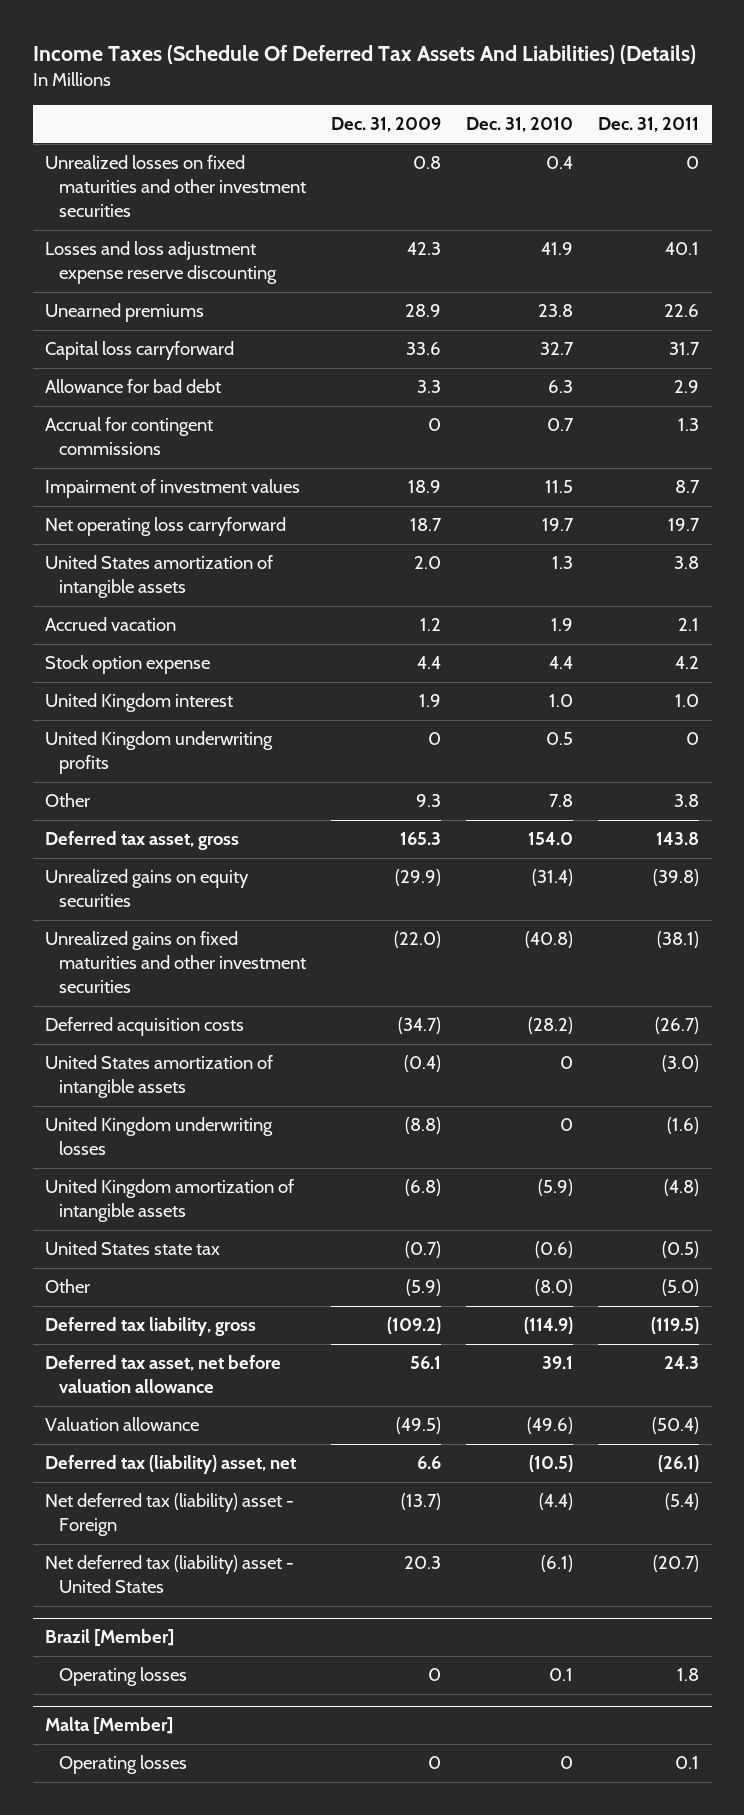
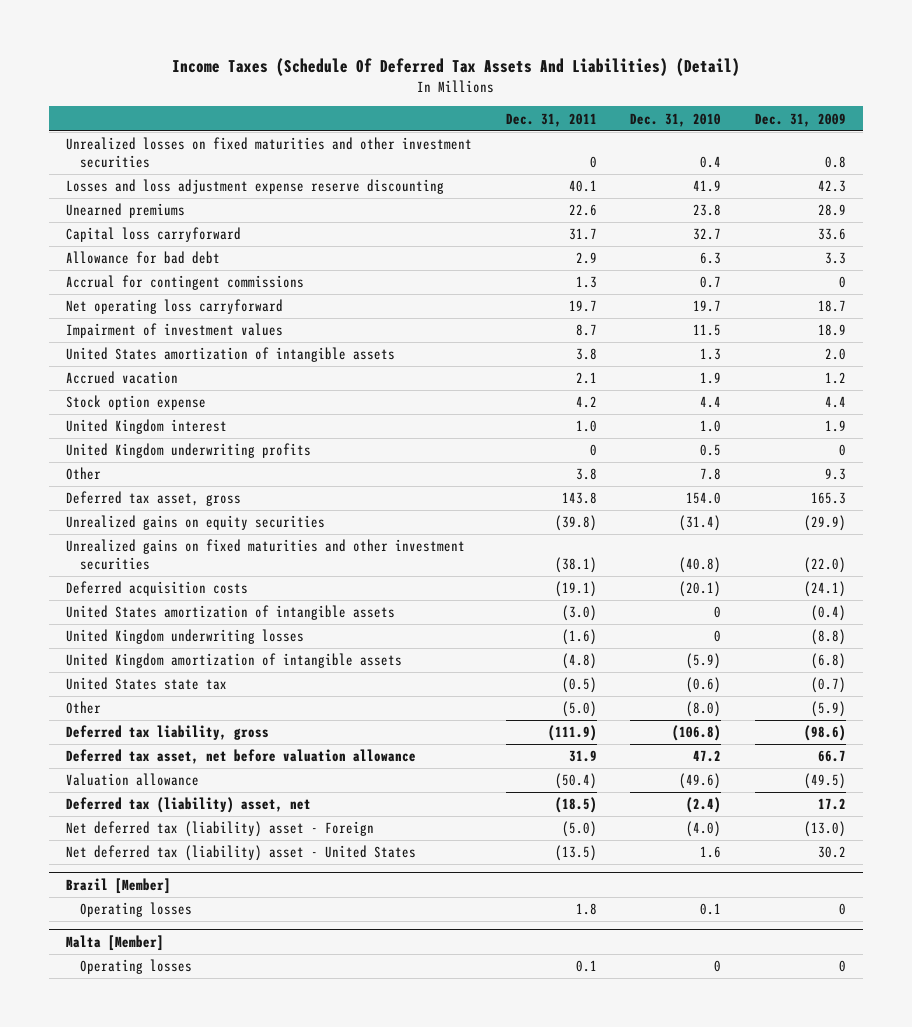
- Income Taxes (Schedule Of Deferred Tax Assets And Liabilities) (Details)
+ Income Taxes (Schedule Of Deferred Tax Assets And Liabilities) (Detail)
- | Dec. 31, 2009 | Dec. 31, 2010 | Dec. 31, 2011
+ | Dec. 31, 2011 | Dec. 31, 2010 | Dec. 31, 2009
moved down: Impairment of investment values | 8.7 | 11.5 | 18.9
- Deferred acquisition costs | (34.7) | (28.2) | (26.7)
+ Deferred acquisition costs | (19.1) | (20.1) | (24.1)
- Deferred tax liability, gross | (109.2) | (114.9) | (119.5)
- Deferred tax asset, net before valuation allowance | 56.1 | 39.1 | 24.3
+ Deferred tax liability, gross | (111.9) | (106.8) | (98.6)
+ Deferred tax asset, net before valuation allowance | 31.9 | 47.2 | 66.7
- Deferred tax (liability) asset, net | 6.6 | (10.5) | (26.1)
- Net deferred tax (liability) asset - Foreign | (13.7) | (4.4) | (5.4)
- Net deferred tax (liability) asset - United States | 20.3 | (6.1) | (20.7)
+ Deferred tax (liability) asset, net | (18.5) | (2.4) | 17.2
+ Net deferred tax (liability) asset - Foreign | (5.0) | (4.0) | (13.0)
+ Net deferred tax (liability) asset - United States | (13.5) | 1.6 | 30.2

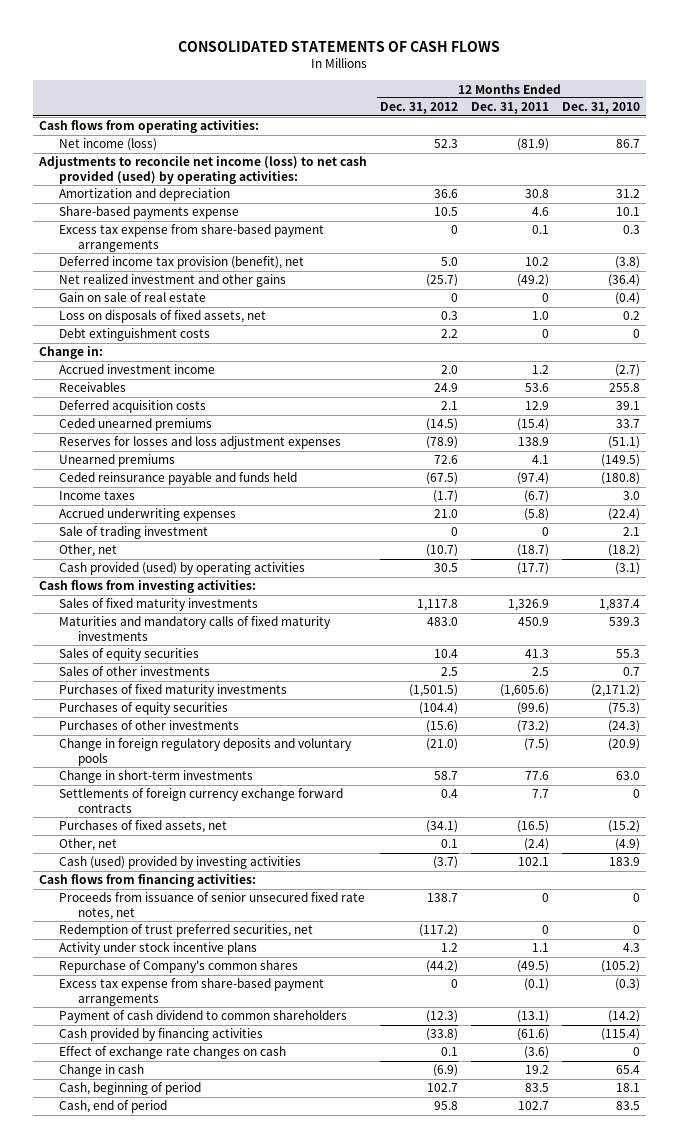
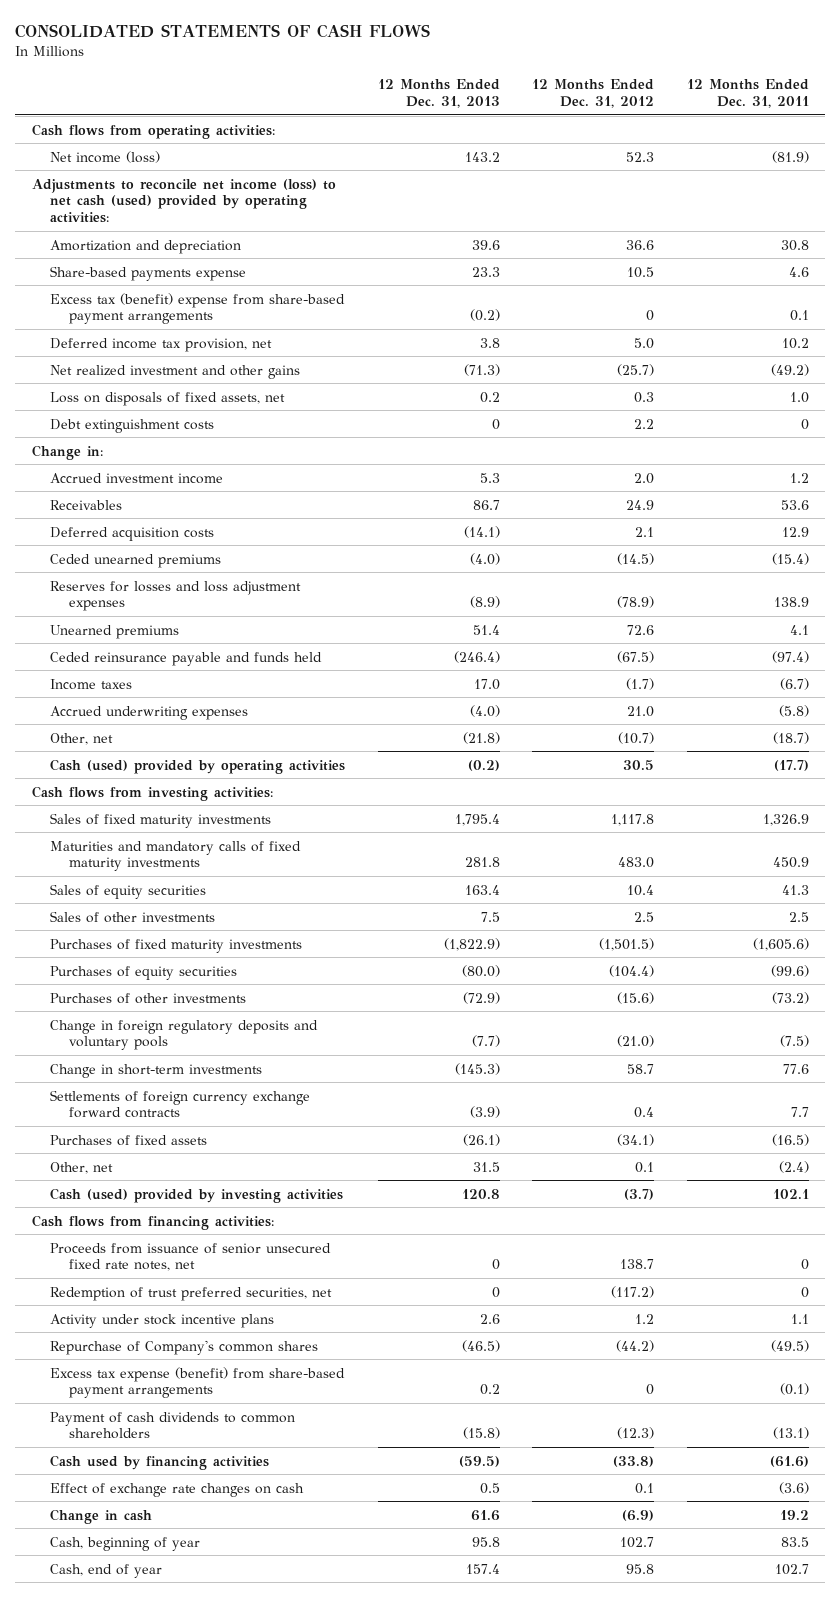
- | 12 Months Ended Dec. 31, 2012 | 12 Months Ended Dec. 31, 2011 | 12 Months Ended Dec. 31, 2010
+ | 12 Months Ended Dec. 31, 2013 | 12 Months Ended Dec. 31, 2012 | 12 Months Ended Dec. 31, 2011
- Adjustments to reconcile net income (loss) to net cash provided (used) by operating activities:
+ Adjustments to reconcile net income (loss) to net cash (used) provided by operating activities:
- Excess tax expense from share-based payment arrangements | 0 | 0.1 | 0.3
- Deferred income tax provision (benefit), net | 5.0 | 10.2 | (3.8)
+ Excess tax (benefit) expense from share-based payment arrangements | (0.2) | 0 | 0.1
+ Deferred income tax provision, net | 3.8 | 5.0 | 10.2
- Gain on sale of real estate | 0 | 0 | (0.4)
- Sale of trading investment | 0 | 0 | 2.1
- Cash provided (used) by operating activities | 30.5 | (17.7) | (3.1)
+ Cash (used) provided by operating activities | (0.2) | 30.5 | (17.7)
- Purchases of fixed assets, net | (34.1) | (16.5) | (15.2)
+ Purchases of fixed assets | (26.1) | (34.1) | (16.5)
- Excess tax expense from share-based payment arrangements | 0 | (0.1) | (0.3)
- Payment of cash dividend to common shareholders | (12.3) | (13.1) | (14.2)
- Cash provided by financing activities | (33.8) | (61.6) | (115.4)
+ Excess tax expense (benefit) from share-based payment arrangements | 0.2 | 0 | (0.1)
+ Payment of cash dividends to common shareholders | (15.8) | (12.3) | (13.1)
+ Cash used by financing activities | (59.5) | (33.8) | (61.6)
- Cash, beginning of period | 102.7 | 83.5 | 18.1
- Cash, end of period | 95.8 | 102.7 | 83.5
+ Cash, beginning of year | 95.8 | 102.7 | 83.5
+ Cash, end of year | 157.4 | 95.8 | 102.7

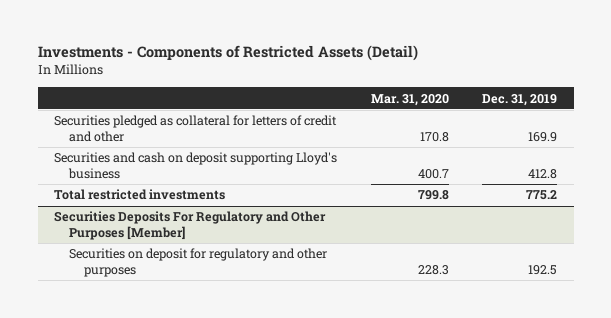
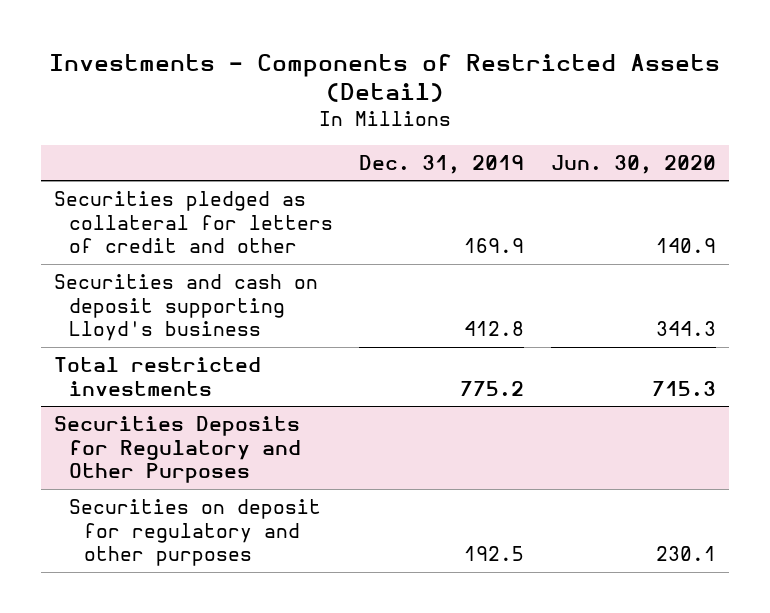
- | Mar. 31, 2020 | Dec. 31, 2019
+ | Dec. 31, 2019 | Jun. 30, 2020
- Securities Deposits For Regulatory and Other Purposes [Member]
+ Securities Deposits for Regulatory and Other Purposes

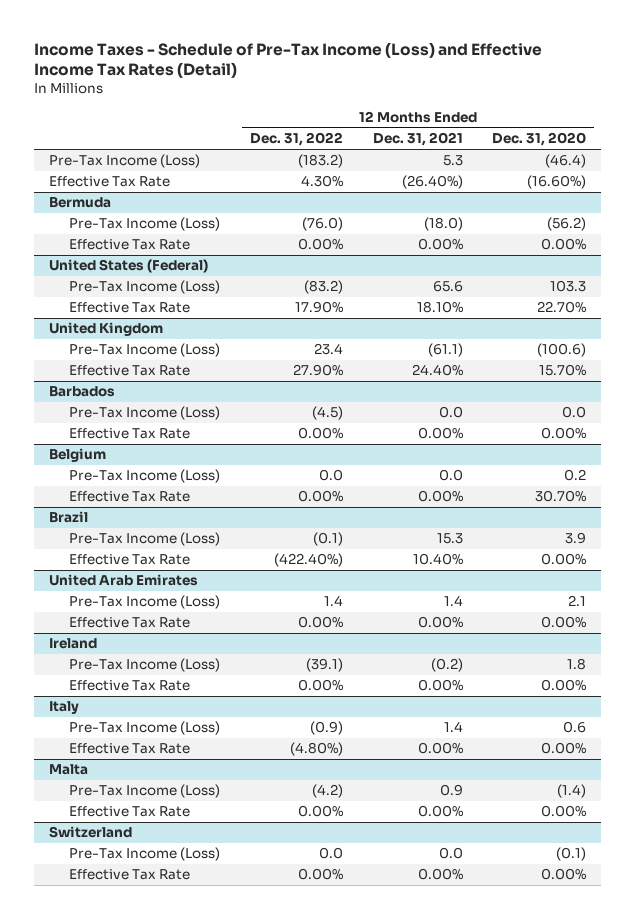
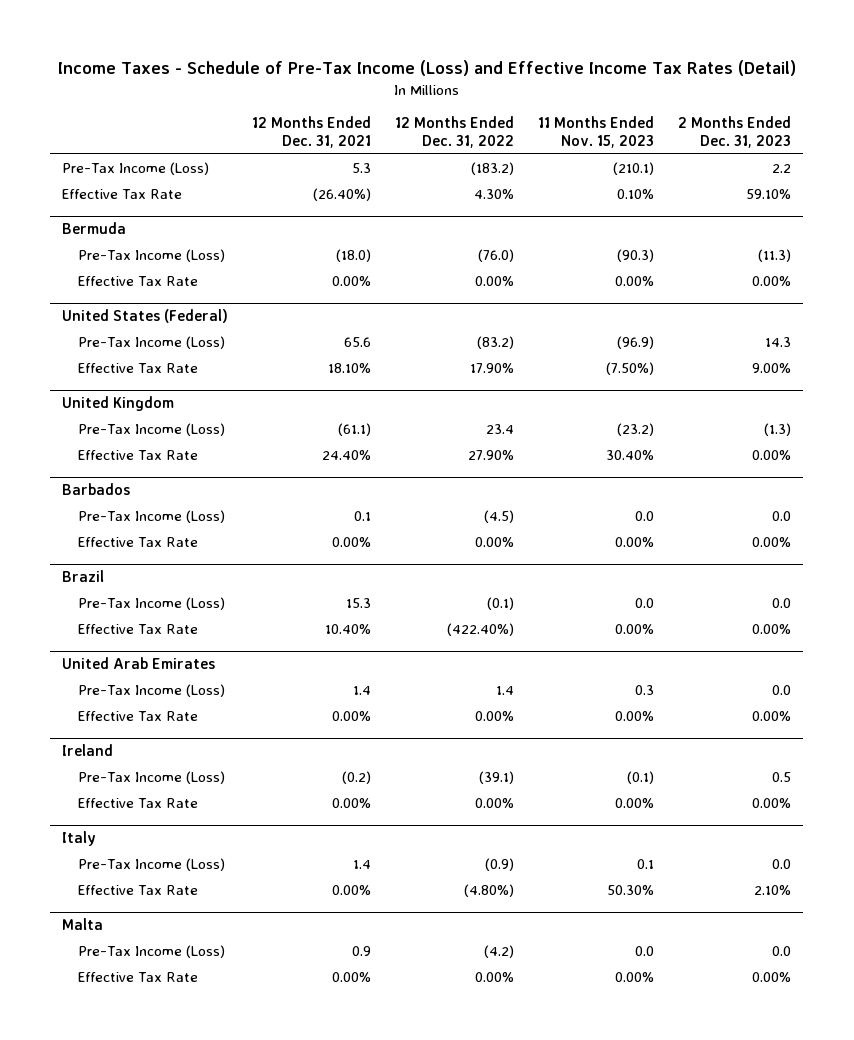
- | 12 Months Ended Dec. 31, 2022 | 12 Months Ended Dec. 31, 2021 | 12 Months Ended Dec. 31, 2020
+ | 12 Months Ended Dec. 31, 2021 | 12 Months Ended Dec. 31, 2022 | 11 Months Ended Nov. 15, 2023 | 2 Months Ended Dec. 31, 2023
@ Barbados
- Pre-Tax Income (Loss) | (4.5) | 0.0 | 0.0
- Effective Tax Rate | 0.00% | 0.00% | 0.00%
- Belgium
- Pre-Tax Income (Loss) | 0.0 | 0.0 | 0.2
@ Barbados
+ Pre-Tax Income (Loss) | 0.1 | (4.5) | 0.0 | 0.0
- Switzerland
- Pre-Tax Income (Loss) | 0.0 | 0.0 | (0.1)
- Effective Tax Rate | 0.00% | 0.00% | 0.00%

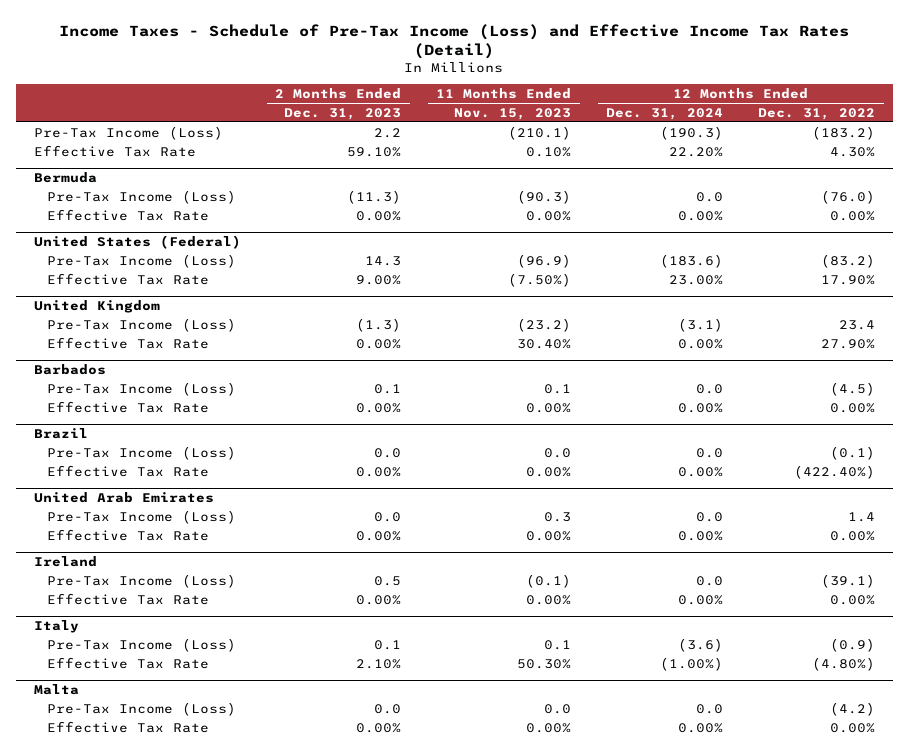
- | 12 Months Ended Dec. 31, 2021 | 12 Months Ended Dec. 31, 2022 | 11 Months Ended Nov. 15, 2023 | 2 Months Ended Dec. 31, 2023
+ | 2 Months Ended Dec. 31, 2023 | 11 Months Ended Nov. 15, 2023 | 12 Months Ended Dec. 31, 2024 | 12 Months Ended Dec. 31, 2022
@ Barbados
- Pre-Tax Income (Loss) | 0.1 | (4.5) | 0.0 | 0.0
+ Pre-Tax Income (Loss) | 0.1 | 0.1 | 0.0 | (4.5)
@ Italy
- Pre-Tax Income (Loss) | 1.4 | (0.9) | 0.1 | 0.0
+ Pre-Tax Income (Loss) | 0.1 | 0.1 | (3.6) | (0.9)

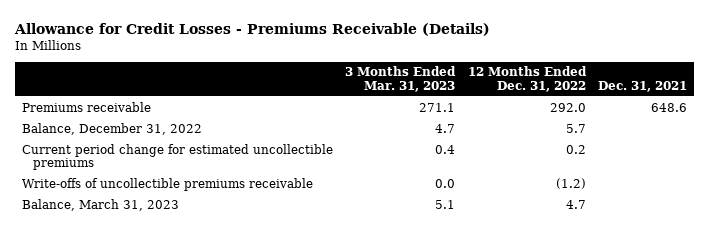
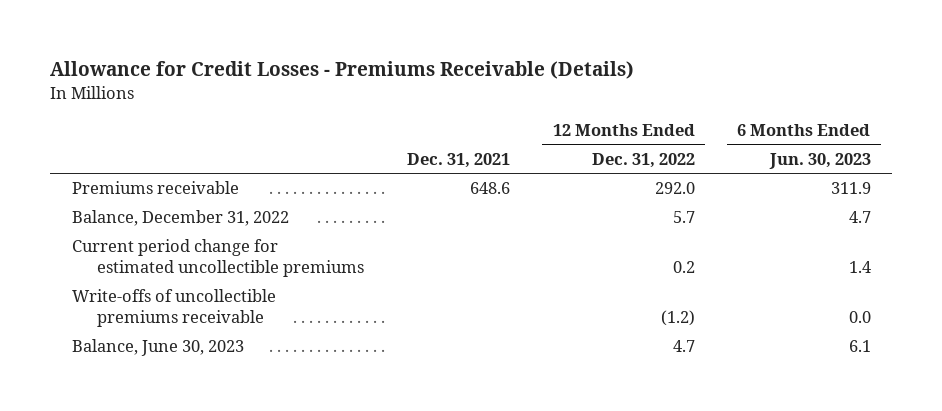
- | 3 Months Ended Mar. 31, 2023 | 12 Months Ended Dec. 31, 2022 | Dec. 31, 2021
+ | Dec. 31, 2021 | 12 Months Ended Dec. 31, 2022 | 6 Months Ended Jun. 30, 2023
- Balance, March 31, 2023 | 5.1 | 4.7 |
+ Balance, June 30, 2023 | | 4.7 | 6.1

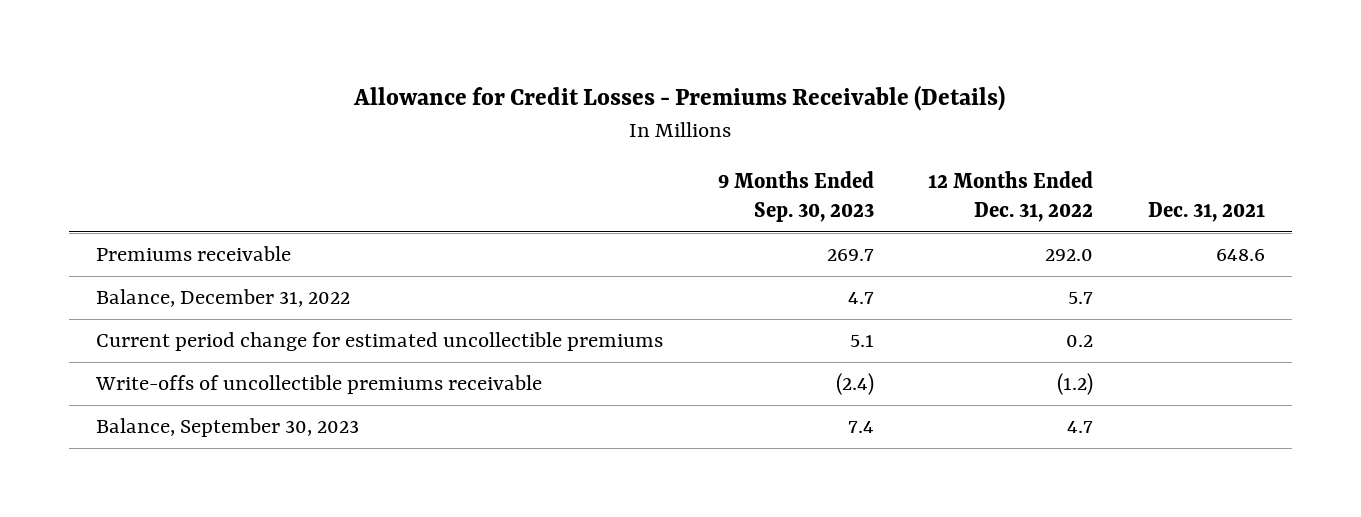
- | Dec. 31, 2021 | 12 Months Ended Dec. 31, 2022 | 6 Months Ended Jun. 30, 2023
+ | 9 Months Ended Sep. 30, 2023 | 12 Months Ended Dec. 31, 2022 | Dec. 31, 2021
- Balance, June 30, 2023 | | 4.7 | 6.1
+ Balance, September 30, 2023 | 7.4 | 4.7 |

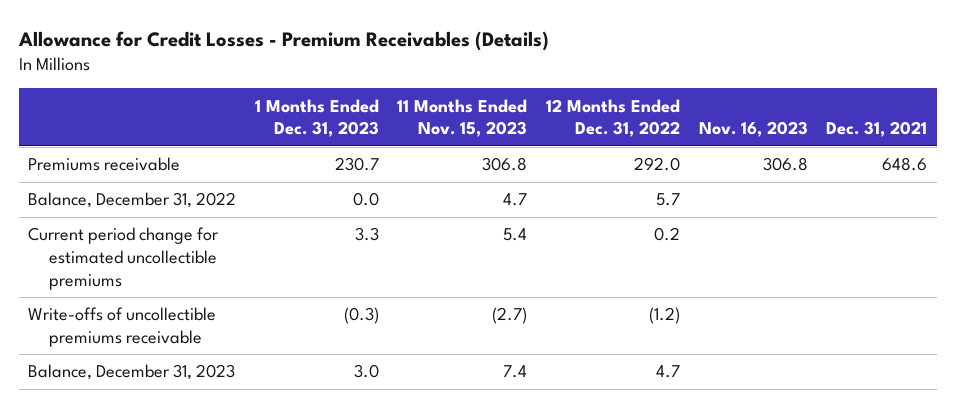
- Allowance for Credit Losses - Premiums Receivable (Details)
+ Allowance for Credit Losses - Premium Receivables (Details)
- | 9 Months Ended Sep. 30, 2023 | 12 Months Ended Dec. 31, 2022 | Dec. 31, 2021
+ | 1 Months Ended Dec. 31, 2023 | 11 Months Ended Nov. 15, 2023 | 12 Months Ended Dec. 31, 2022 | Nov. 16, 2023 | Dec. 31, 2021
- Balance, September 30, 2023 | 7.4 | 4.7 |
+ Balance, December 31, 2023 | 3.0 | 7.4 | 4.7 | |

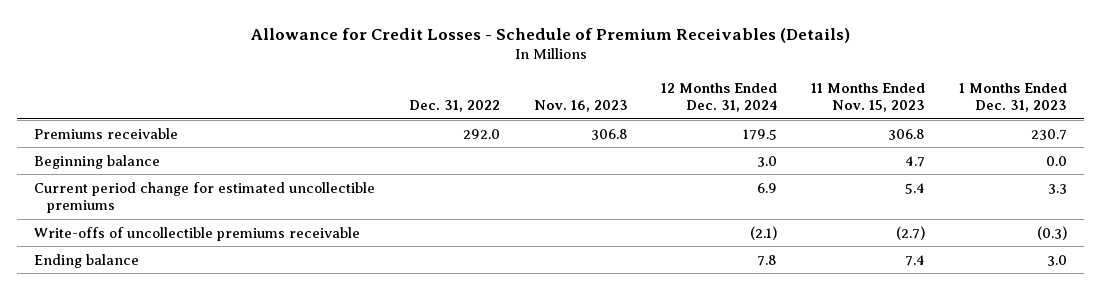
- Allowance for Credit Losses - Premium Receivables (Details)
+ Allowance for Credit Losses - Schedule of Premium Receivables (Details)
- | 1 Months Ended Dec. 31, 2023 | 11 Months Ended Nov. 15, 2023 | 12 Months Ended Dec. 31, 2022 | Nov. 16, 2023 | Dec. 31, 2021
+ | Dec. 31, 2022 | Nov. 16, 2023 | 12 Months Ended Dec. 31, 2024 | 11 Months Ended Nov. 15, 2023 | 1 Months Ended Dec. 31, 2023
- Balance, December 31, 2022 | 0.0 | 4.7 | 5.7 | |
+ Beginning balance | | | 3.0 | 4.7 | 0.0
- Balance, December 31, 2023 | 3.0 | 7.4 | 4.7 | |
+ Ending balance | | | 7.8 | 7.4 | 3.0

